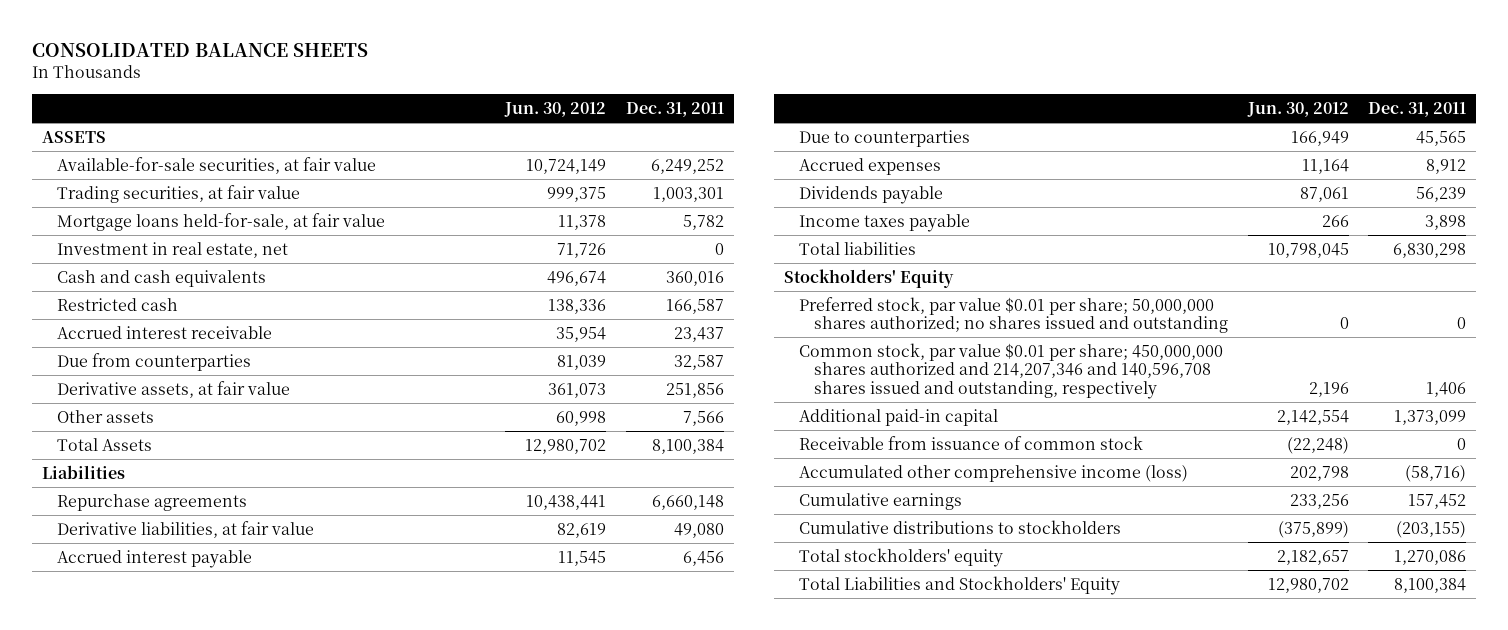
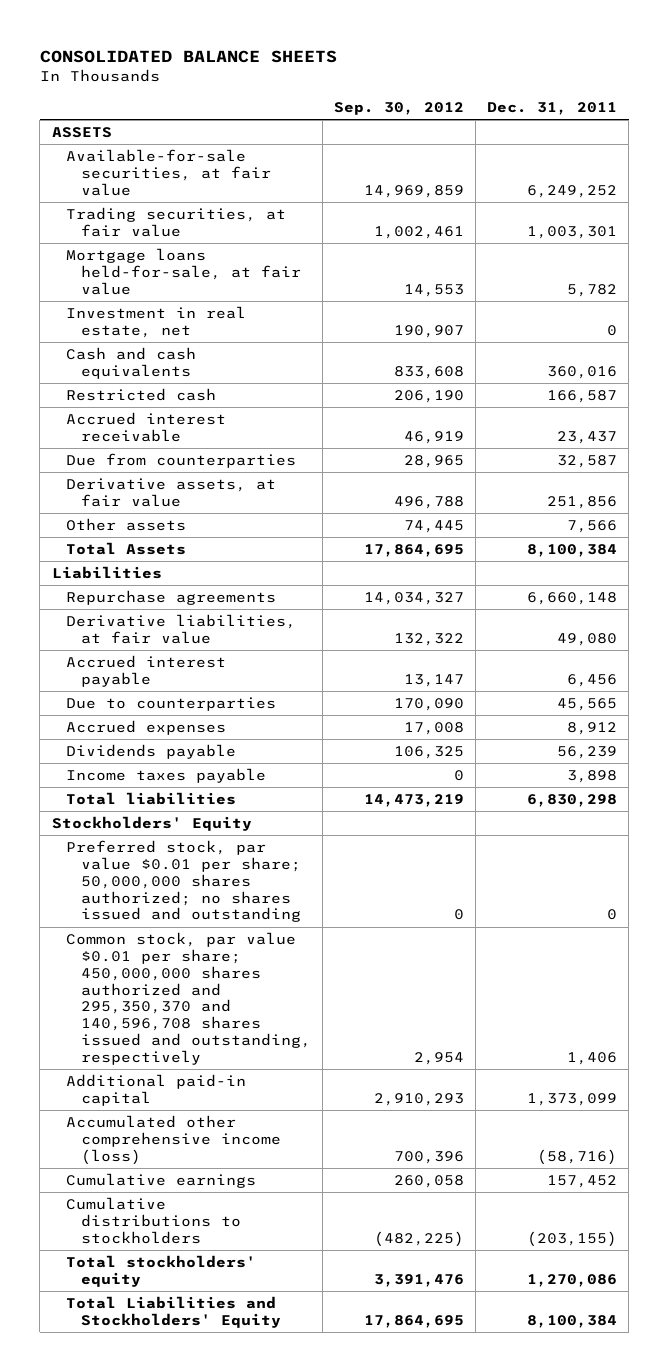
- | Jun. 30, 2012 | Dec. 31, 2011
+ | Sep. 30, 2012 | Dec. 31, 2011
- Common stock, par value $0.01 per share; 450,000,000 shares authorized and 214,207,346 and 140,596,708 shares issued and outstanding, respectively | 2,196 | 1,406
+ Common stock, par value $0.01 per share; 450,000,000 shares authorized and 295,350,370 and 140,596,708 shares issued and outstanding, respectively | 2,954 | 1,406
- Receivable from issuance of common stock | (22,248) | 0

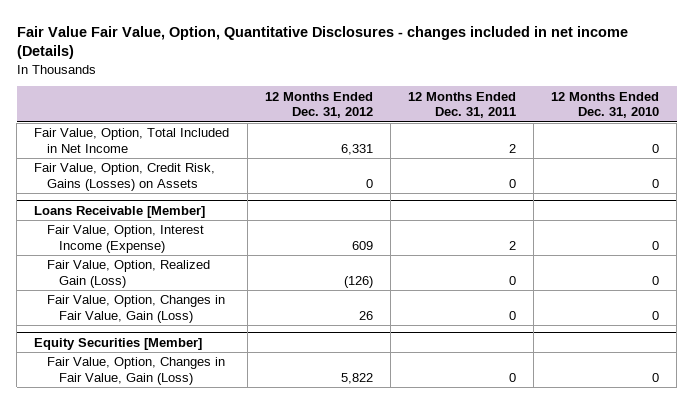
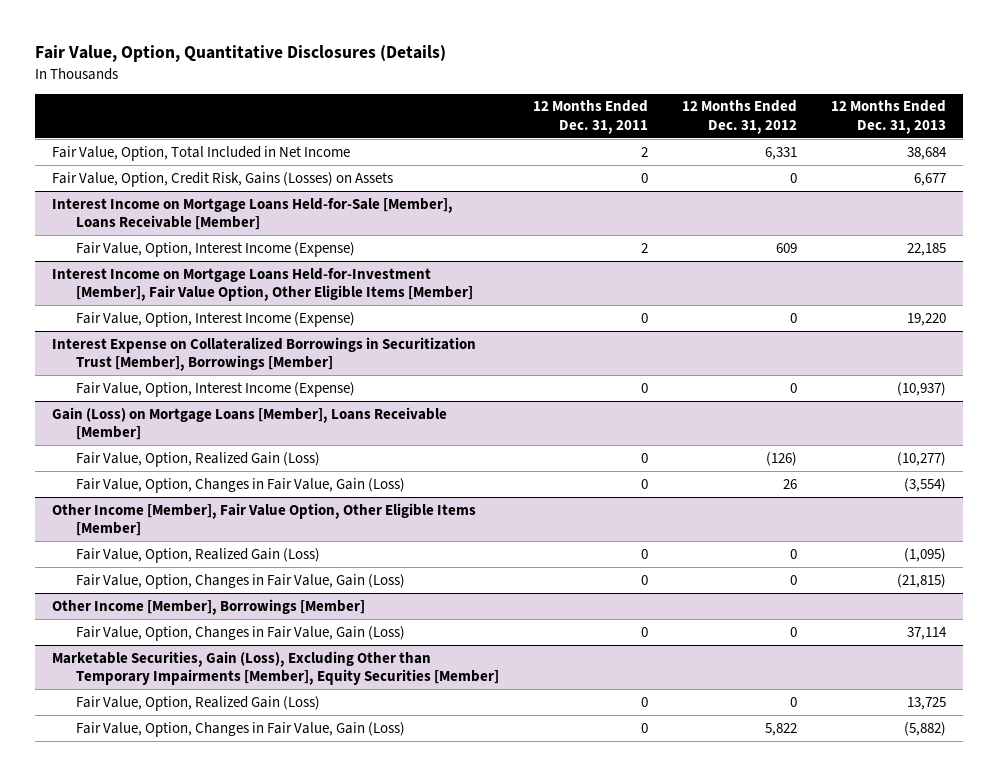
- Fair Value Fair Value, Option, Quantitative Disclosures - changes included in net income (Details)
+ Fair Value, Option, Quantitative Disclosures (Details)
- | 12 Months Ended Dec. 31, 2012 | 12 Months Ended Dec. 31, 2011 | 12 Months Ended Dec. 31, 2010
+ | 12 Months Ended Dec. 31, 2011 | 12 Months Ended Dec. 31, 2012 | 12 Months Ended Dec. 31, 2013
- Loans Receivable [Member]
+ Interest Income on Mortgage Loans Held-for-Sale [Member], Loans Receivable [Member]
+ Interest Income on Mortgage Loans Held-for-Investment [Member], Fair Value Option, Other Eligible Items [Member]
+ Fair Value, Option, Interest Income (Expense) | 0 | 0 | 19,220
+ Interest Expense on Collateralized Borrowings in Securitization Trust [Member], Borrowings [Member]
+ Fair Value, Option, Interest Income (Expense) | 0 | 0 | (10,937)
+ Gain (Loss) on Mortgage Loans [Member], Loans Receivable [Member]
- Equity Securities [Member]
+ Other Income [Member], Fair Value Option, Other Eligible Items [Member]
+ Fair Value, Option, Realized Gain (Loss) | 0 | 0 | (1,095)
+ Fair Value, Option, Changes in Fair Value, Gain (Loss) | 0 | 0 | (21,815)
+ Other Income [Member], Borrowings [Member]
+ Fair Value, Option, Changes in Fair Value, Gain (Loss) | 0 | 0 | 37,114
+ Marketable Securities, Gain (Loss), Excluding Other than Temporary Impairments [Member], Equity Securities [Member]
+ Fair Value, Option, Realized Gain (Loss) | 0 | 0 | 13,725

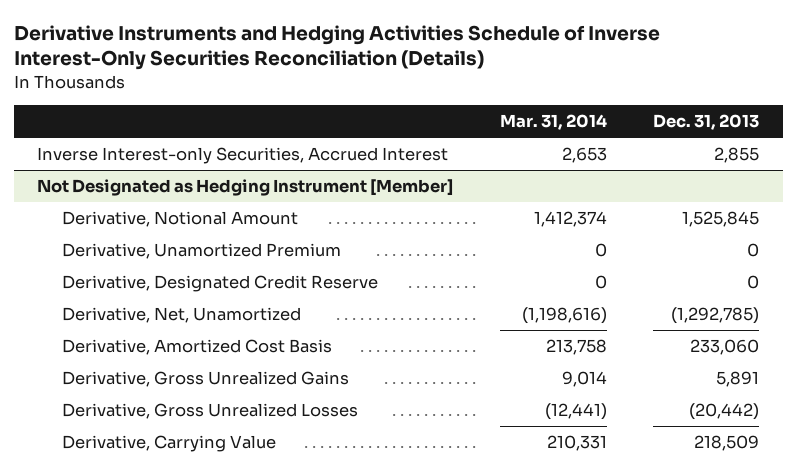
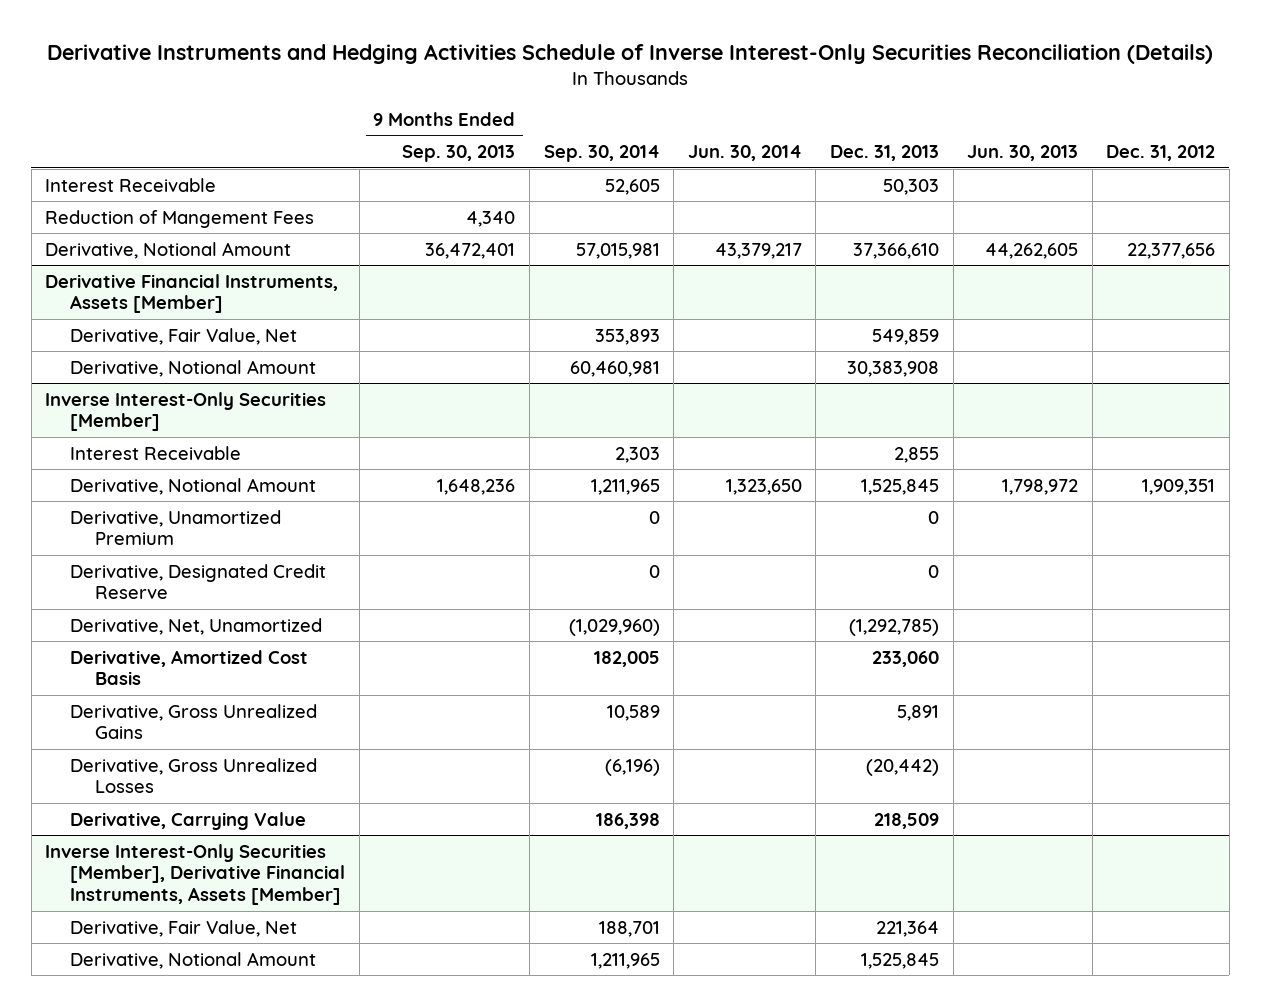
- | Mar. 31, 2014 | Dec. 31, 2013
+ | 9 Months Ended Sep. 30, 2013 | Sep. 30, 2014 | Jun. 30, 2014 | Dec. 31, 2013 | Jun. 30, 2013 | Dec. 31, 2012
- Inverse Interest-only Securities, Accrued Interest | 2,653 | 2,855
- Not Designated as Hedging Instrument [Member]
+ Interest Receivable | | 52,605 | | 50,303 | |
+ Reduction of Mangement Fees | 4,340 | | | | |
+ Derivative, Notional Amount | 36,472,401 | 57,015,981 | 43,379,217 | 37,366,610 | 44,262,605 | 22,377,656
+ Derivative Financial Instruments, Assets [Member]
+ Derivative, Fair Value, Net | | 353,893 | | 549,859 | |
+ Derivative, Notional Amount | | 60,460,981 | | 30,383,908 | |
+ Inverse Interest-Only Securities [Member]
+ Interest Receivable | | 2,303 | | 2,855 | |
+ Inverse Interest-Only Securities [Member], Derivative Financial Instruments, Assets [Member]
+ Derivative, Fair Value, Net | | 188,701 | | 221,364 | |
+ Derivative, Notional Amount | | 1,211,965 | | 1,525,845 | |

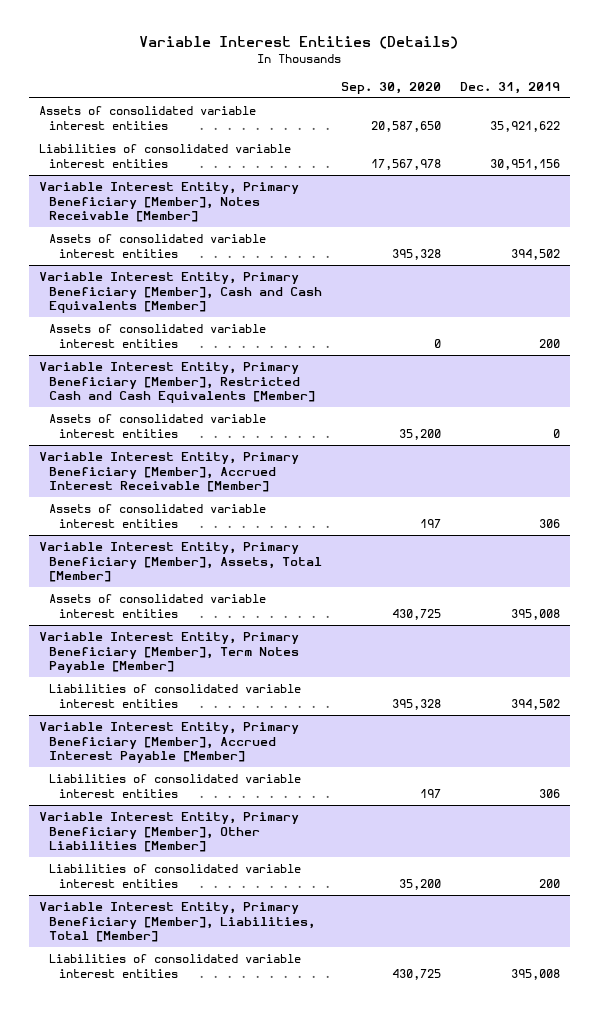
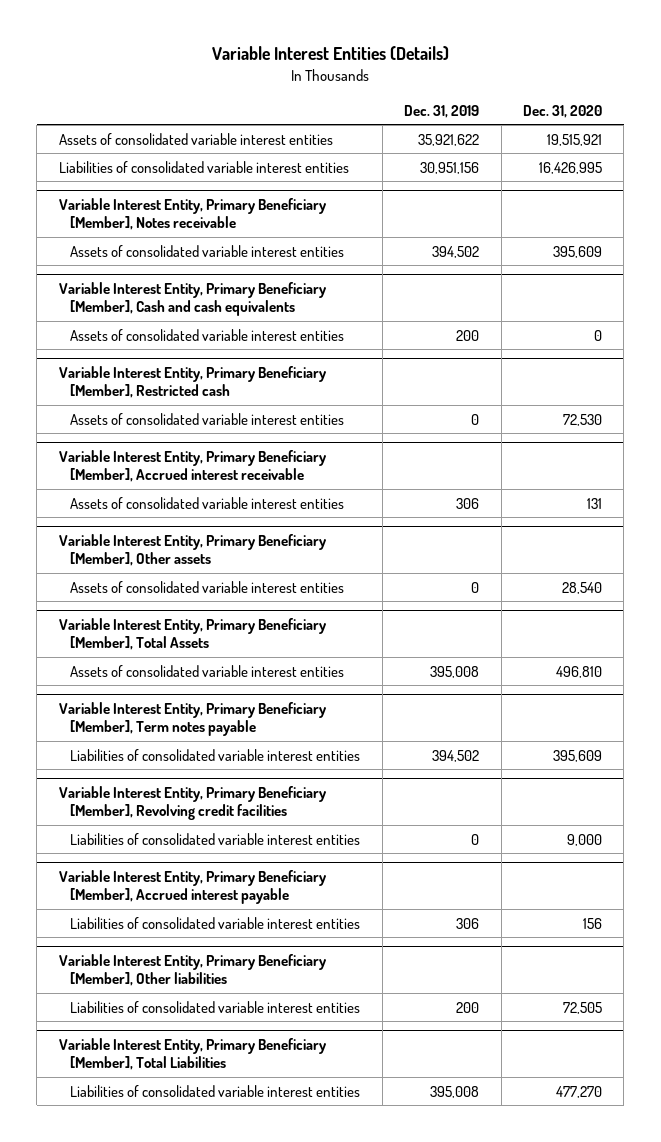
- | Sep. 30, 2020 | Dec. 31, 2019
+ | Dec. 31, 2019 | Dec. 31, 2020
- Variable Interest Entity, Primary Beneficiary [Member], Notes Receivable [Member]
+ Variable Interest Entity, Primary Beneficiary [Member], Notes receivable
- Variable Interest Entity, Primary Beneficiary [Member], Cash and Cash Equivalents [Member]
+ Variable Interest Entity, Primary Beneficiary [Member], Cash and cash equivalents
- Variable Interest Entity, Primary Beneficiary [Member], Restricted Cash and Cash Equivalents [Member]
+ Variable Interest Entity, Primary Beneficiary [Member], Restricted cash
- Variable Interest Entity, Primary Beneficiary [Member], Accrued Interest Receivable [Member]
+ Variable Interest Entity, Primary Beneficiary [Member], Accrued interest receivable
- Variable Interest Entity, Primary Beneficiary [Member], Assets, Total [Member]
+ Variable Interest Entity, Primary Beneficiary [Member], Other assets
+ Assets of consolidated variable interest entities | 0 | 28,540
+ Variable Interest Entity, Primary Beneficiary [Member], Total Assets
- Variable Interest Entity, Primary Beneficiary [Member], Term Notes Payable [Member]
+ Variable Interest Entity, Primary Beneficiary [Member], Term notes payable
- Variable Interest Entity, Primary Beneficiary [Member], Accrued Interest Payable [Member]
+ Variable Interest Entity, Primary Beneficiary [Member], Revolving credit facilities
+ Liabilities of consolidated variable interest entities | 0 | 9,000
+ Variable Interest Entity, Primary Beneficiary [Member], Accrued interest payable
- Variable Interest Entity, Primary Beneficiary [Member], Other Liabilities [Member]
+ Variable Interest Entity, Primary Beneficiary [Member], Other liabilities
- Variable Interest Entity, Primary Beneficiary [Member], Liabilities, Total [Member]
+ Variable Interest Entity, Primary Beneficiary [Member], Total Liabilities

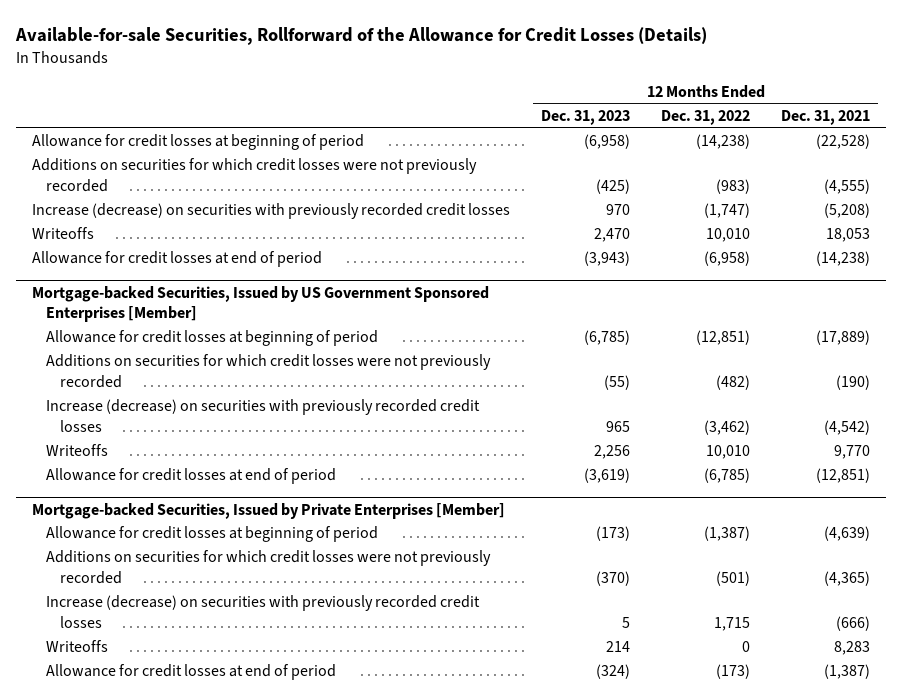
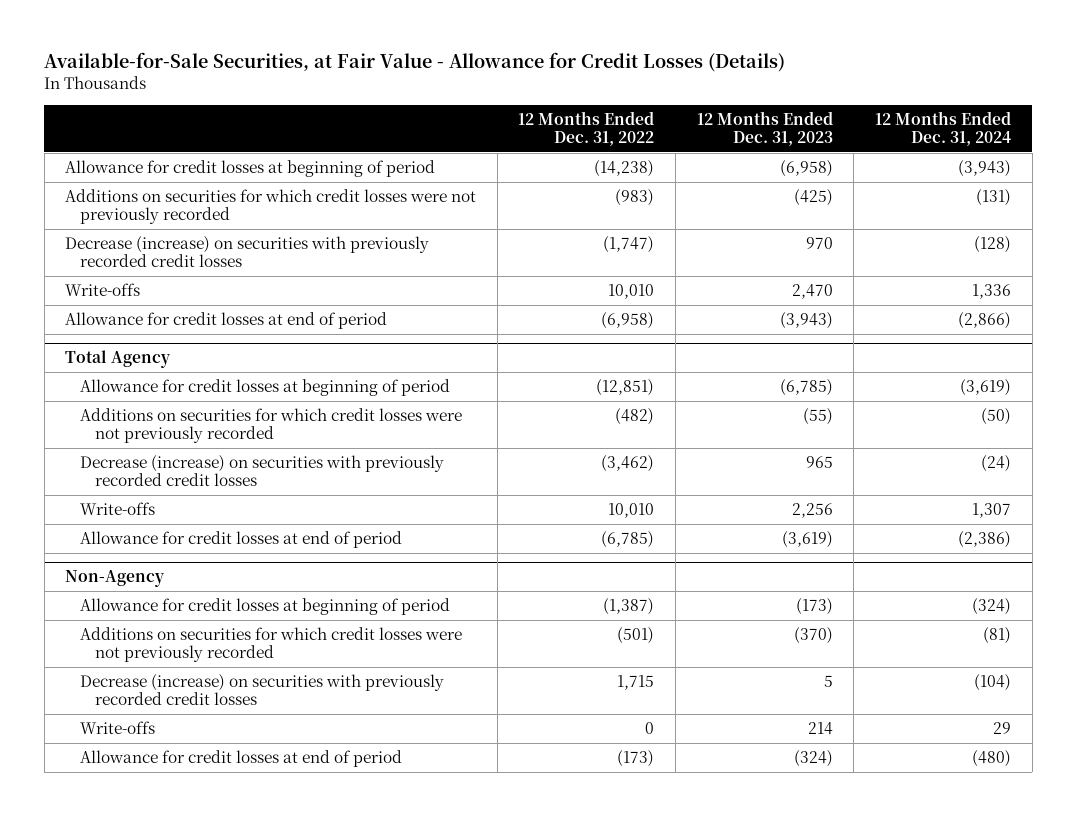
- Available-for-sale Securities, Rollforward of the Allowance for Credit Losses (Details)
+ Available-for-Sale Securities, at Fair Value - Allowance for Credit Losses (Details)
- | 12 Months Ended Dec. 31, 2023 | 12 Months Ended Dec. 31, 2022 | 12 Months Ended Dec. 31, 2021
+ | 12 Months Ended Dec. 31, 2022 | 12 Months Ended Dec. 31, 2023 | 12 Months Ended Dec. 31, 2024
- Increase (decrease) on securities with previously recorded credit losses | 970 | (1,747) | (5,208)
- Writeoffs | 2,470 | 10,010 | 18,053
+ Decrease (increase) on securities with previously recorded credit losses | (1,747) | 970 | (128)
+ Write-offs | 10,010 | 2,470 | 1,336
- Mortgage-backed Securities, Issued by US Government Sponsored Enterprises [Member]
+ Total Agency
- Increase (decrease) on securities with previously recorded credit losses | 965 | (3,462) | (4,542)
- Writeoffs | 2,256 | 10,010 | 9,770
+ Decrease (increase) on securities with previously recorded credit losses | (3,462) | 965 | (24)
+ Write-offs | 10,010 | 2,256 | 1,307
- Mortgage-backed Securities, Issued by Private Enterprises [Member]
+ Non-Agency
- Increase (decrease) on securities with previously recorded credit losses | 5 | 1,715 | (666)
- Writeoffs | 214 | 0 | 8,283
+ Decrease (increase) on securities with previously recorded credit losses | 1,715 | 5 | (104)
+ Write-offs | 0 | 214 | 29

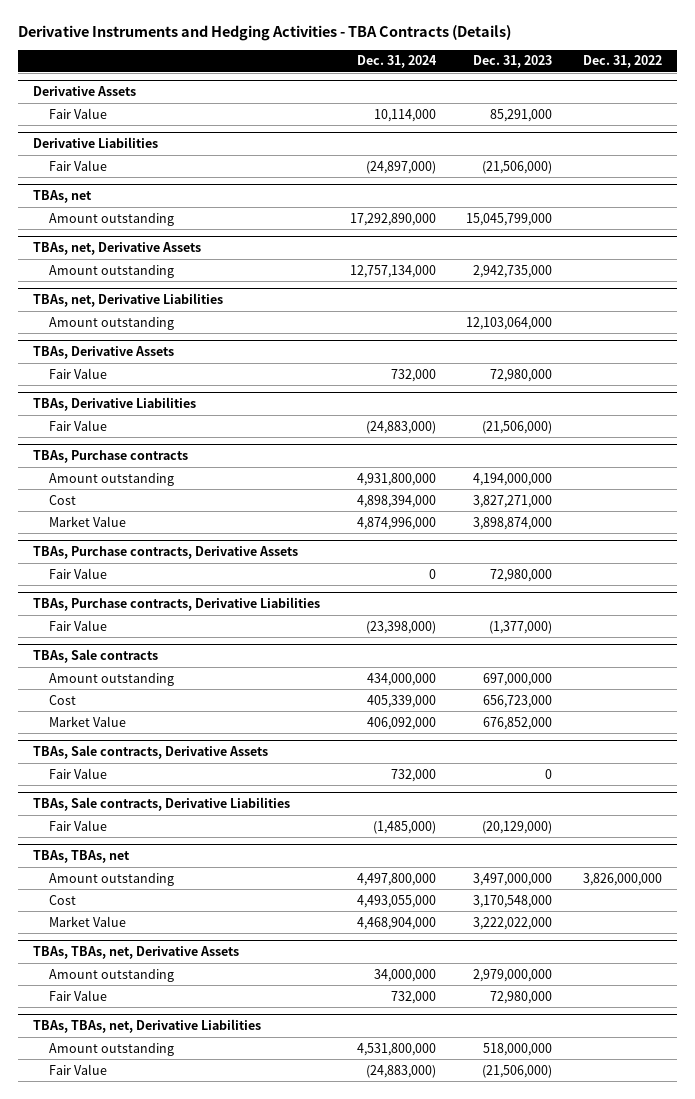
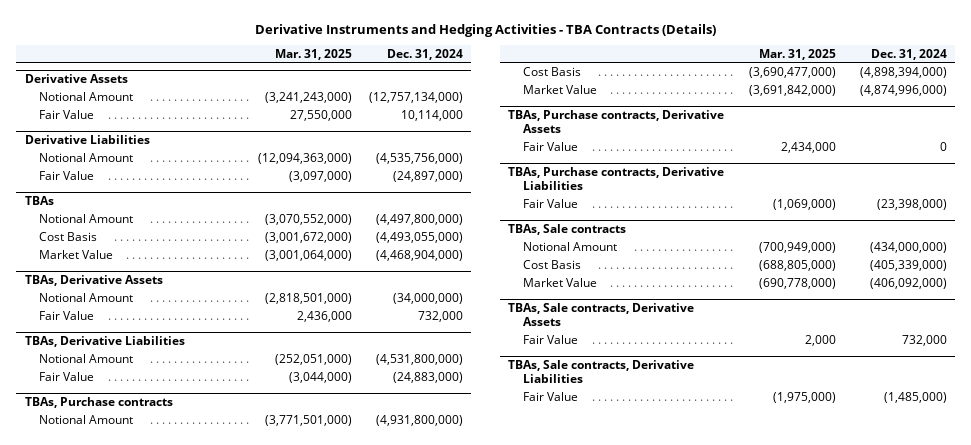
- | Dec. 31, 2024 | Dec. 31, 2023 | Dec. 31, 2022
+ | Mar. 31, 2025 | Dec. 31, 2024
@ Derivative Assets
+ Notional Amount | (3,241,243,000) | (12,757,134,000)
@ Derivative Liabilities
+ Notional Amount | (12,094,363,000) | (4,535,756,000)
- TBAs, net
- Amount outstanding | 17,292,890,000 | 15,045,799,000 |
- TBAs, net, Derivative Assets
- Amount outstanding | 12,757,134,000 | 2,942,735,000 |
- TBAs, net, Derivative Liabilities
- Amount outstanding | | 12,103,064,000 |
+ TBAs
+ Notional Amount | (3,070,552,000) | (4,497,800,000)
+ Cost Basis | (3,001,672,000) | (4,493,055,000)
+ Market Value | (3,001,064,000) | (4,468,904,000)
@ TBAs, Derivative Assets
+ Notional Amount | (2,818,501,000) | (34,000,000)
@ TBAs, Derivative Liabilities
+ Notional Amount | (252,051,000) | (4,531,800,000)
@ TBAs, Purchase contracts
- Amount outstanding | 4,931,800,000 | 4,194,000,000 |
- Cost | 4,898,394,000 | 3,827,271,000 |
- Market Value | 4,874,996,000 | 3,898,874,000 |
+ Notional Amount | (3,771,501,000) | (4,931,800,000)
+ Cost Basis | (3,690,477,000) | (4,898,394,000)
+ Market Value | (3,691,842,000) | (4,874,996,000)
@ TBAs, Sale contracts
- Amount outstanding | 434,000,000 | 697,000,000 |
- Cost | 405,339,000 | 656,723,000 |
- Market Value | 406,092,000 | 676,852,000 |
+ Notional Amount | (700,949,000) | (434,000,000)
+ Cost Basis | (688,805,000) | (405,339,000)
+ Market Value | (690,778,000) | (406,092,000)
- TBAs, TBAs, net
- Amount outstanding | 4,497,800,000 | 3,497,000,000 | 3,826,000,000
- Cost | 4,493,055,000 | 3,170,548,000 |
- Market Value | 4,468,904,000 | 3,222,022,000 |
- TBAs, TBAs, net, Derivative Assets
- Amount outstanding | 34,000,000 | 2,979,000,000 |
- Fair Value | 732,000 | 72,980,000 |
- TBAs, TBAs, net, Derivative Liabilities
- Amount outstanding | 4,531,800,000 | 518,000,000 |
- Fair Value | (24,883,000) | (21,506,000) |

